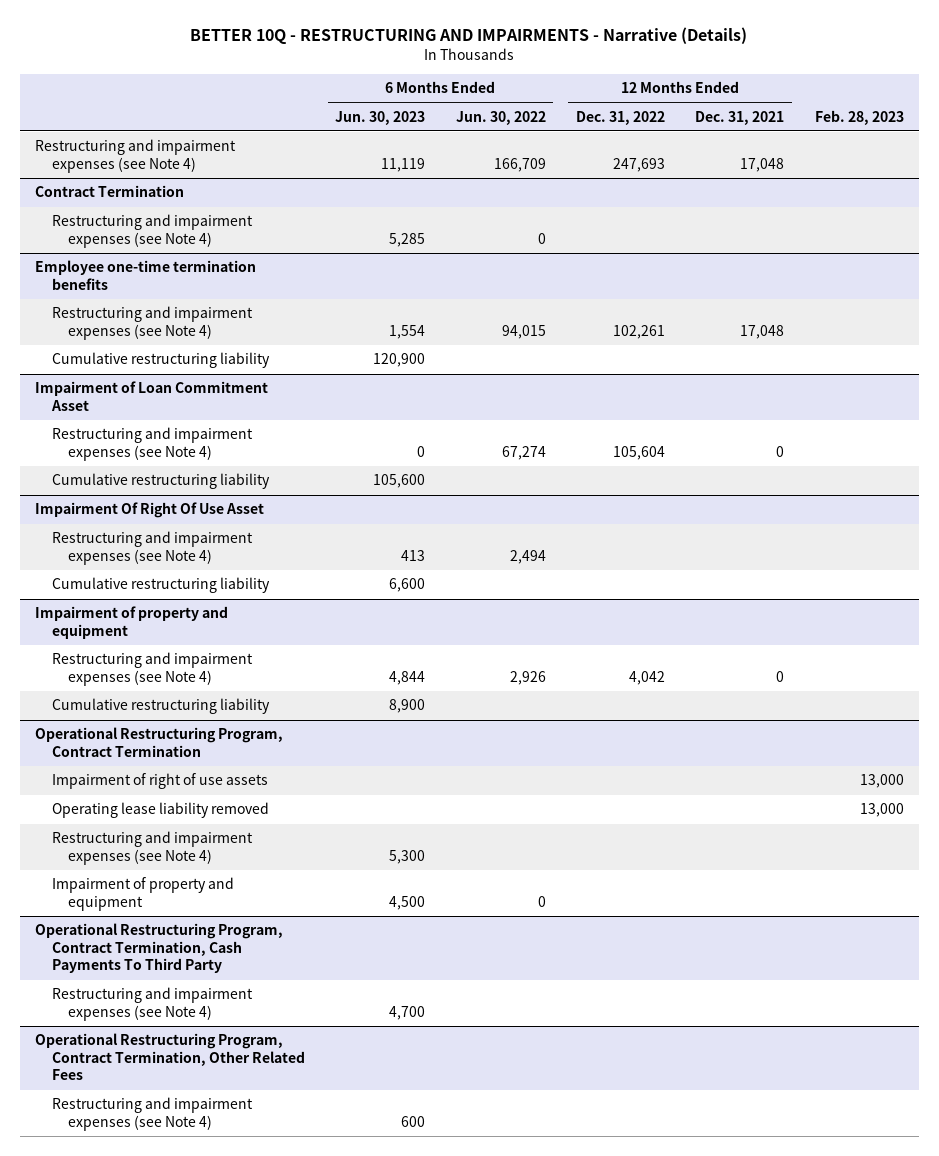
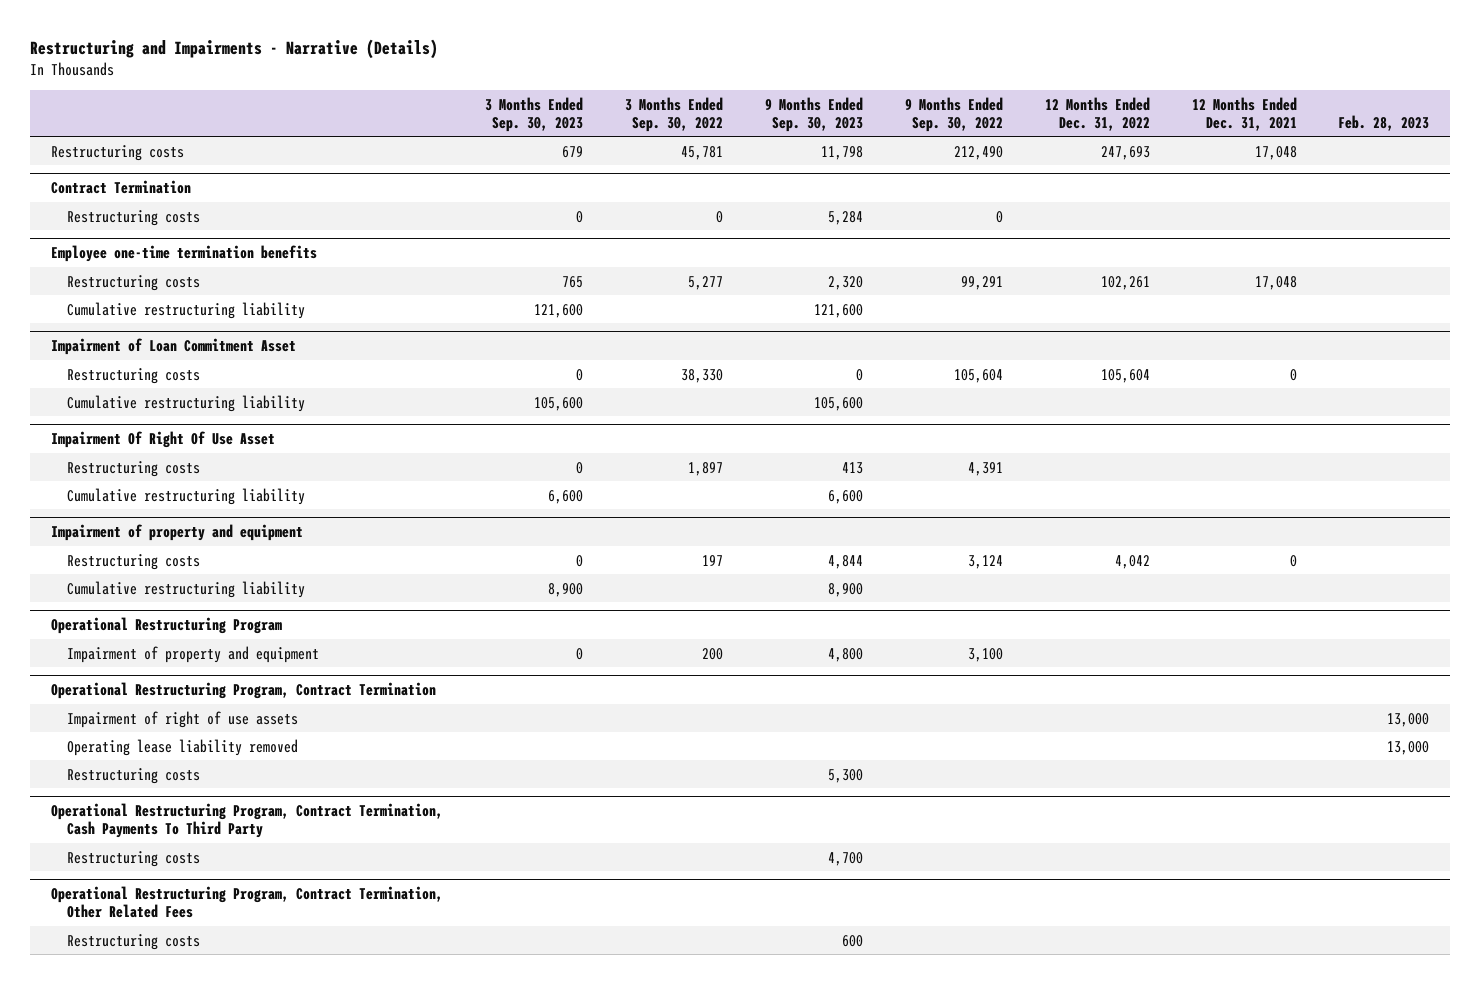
- BETTER 10Q - RESTRUCTURING AND IMPAIRMENTS - Narrative (Details)
+ Restructuring and Impairments - Narrative (Details)
- | 6 Months Ended Jun. 30, 2023 | 6 Months Ended Jun. 30, 2022 | 12 Months Ended Dec. 31, 2022 | 12 Months Ended Dec. 31, 2021 | Feb. 28, 2023
+ | 3 Months Ended Sep. 30, 2023 | 3 Months Ended Sep. 30, 2022 | 9 Months Ended Sep. 30, 2023 | 9 Months Ended Sep. 30, 2022 | 12 Months Ended Dec. 31, 2022 | 12 Months Ended Dec. 31, 2021 | Feb. 28, 2023
- Restructuring and impairment expenses (see Note 4) | 11,119 | 166,709 | 247,693 | 17,048 |
+ Restructuring costs | 679 | 45,781 | 11,798 | 212,490 | 247,693 | 17,048 |
@ Contract Termination
- Restructuring and impairment expenses (see Note 4) | 5,285 | 0 | | |
+ Restructuring costs | 0 | 0 | 5,284 | 0 | | |
@ Employee one-time termination benefits
- Restructuring and impairment expenses (see Note 4) | 1,554 | 94,015 | 102,261 | 17,048 |
+ Restructuring costs | 765 | 5,277 | 2,320 | 99,291 | 102,261 | 17,048 |
@ Impairment of Loan Commitment Asset
- Restructuring and impairment expenses (see Note 4) | 0 | 67,274 | 105,604 | 0 |
+ Restructuring costs | 0 | 38,330 | 0 | 105,604 | 105,604 | 0 |
@ Impairment Of Right Of Use Asset
- Restructuring and impairment expenses (see Note 4) | 413 | 2,494 | | |
+ Restructuring costs | 0 | 1,897 | 413 | 4,391 | | |
@ Impairment of property and equipment
- Restructuring and impairment expenses (see Note 4) | 4,844 | 2,926 | 4,042 | 0 |
+ Restructuring costs | 0 | 197 | 4,844 | 3,124 | 4,042 | 0 |
+ Operational Restructuring Program
+ Impairment of property and equipment | 0 | 200 | 4,800 | 3,100 | | |
@ Operational Restructuring Program, Contract Termination
- Restructuring and impairment expenses (see Note 4) | 5,300 | | | |
- Impairment of property and equipment | 4,500 | 0 | | |
+ Restructuring costs | | | 5,300 | | | |
@ Operational Restructuring Program, Contract Termination, Cash Payments To Third Party
- Restructuring and impairment expenses (see Note 4) | 4,700 | | | |
+ Restructuring costs | | | 4,700 | | | |
@ Operational Restructuring Program, Contract Termination, Other Related Fees
- Restructuring and impairment expenses (see Note 4) | 600 | | | |
+ Restructuring costs | | | 600 | | | |

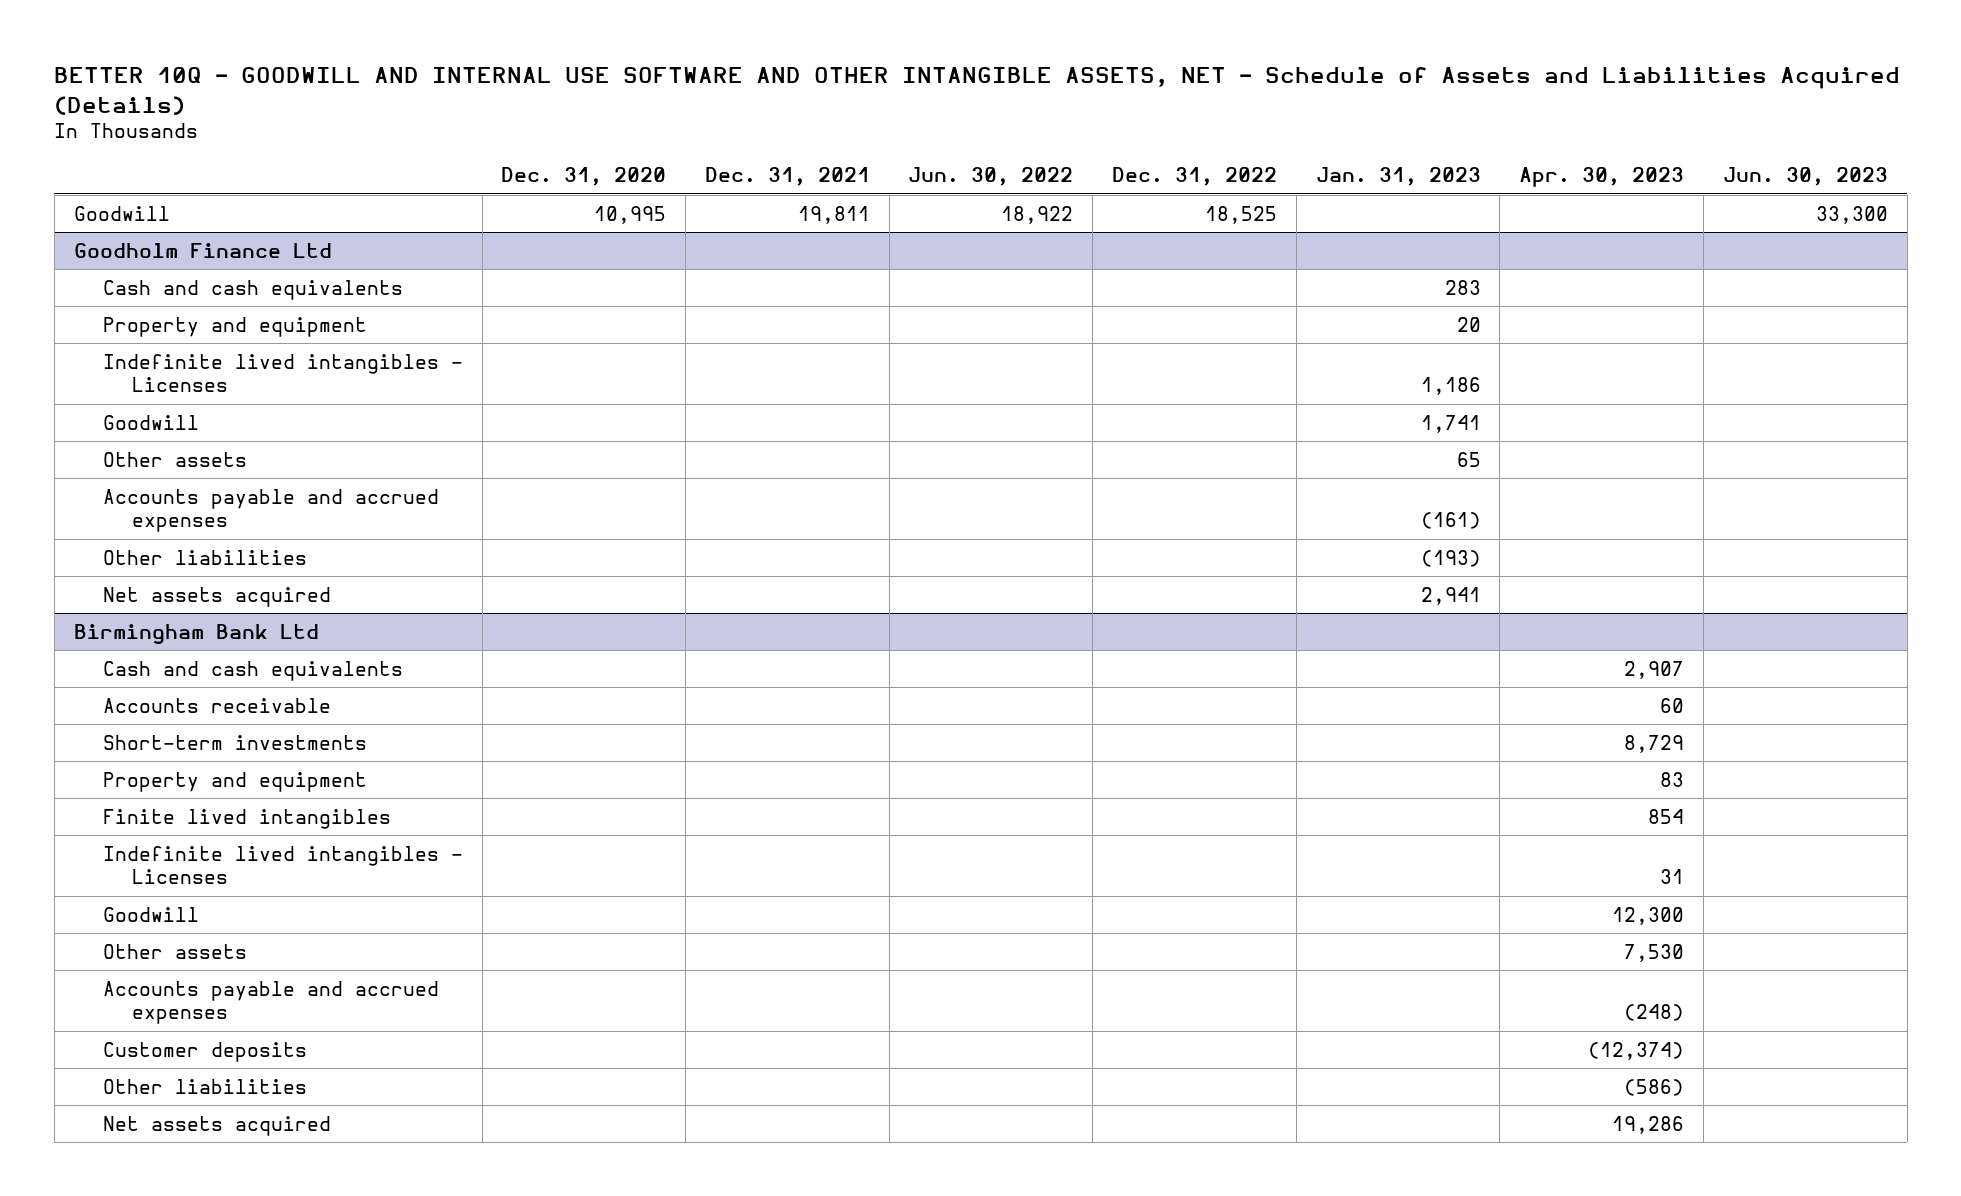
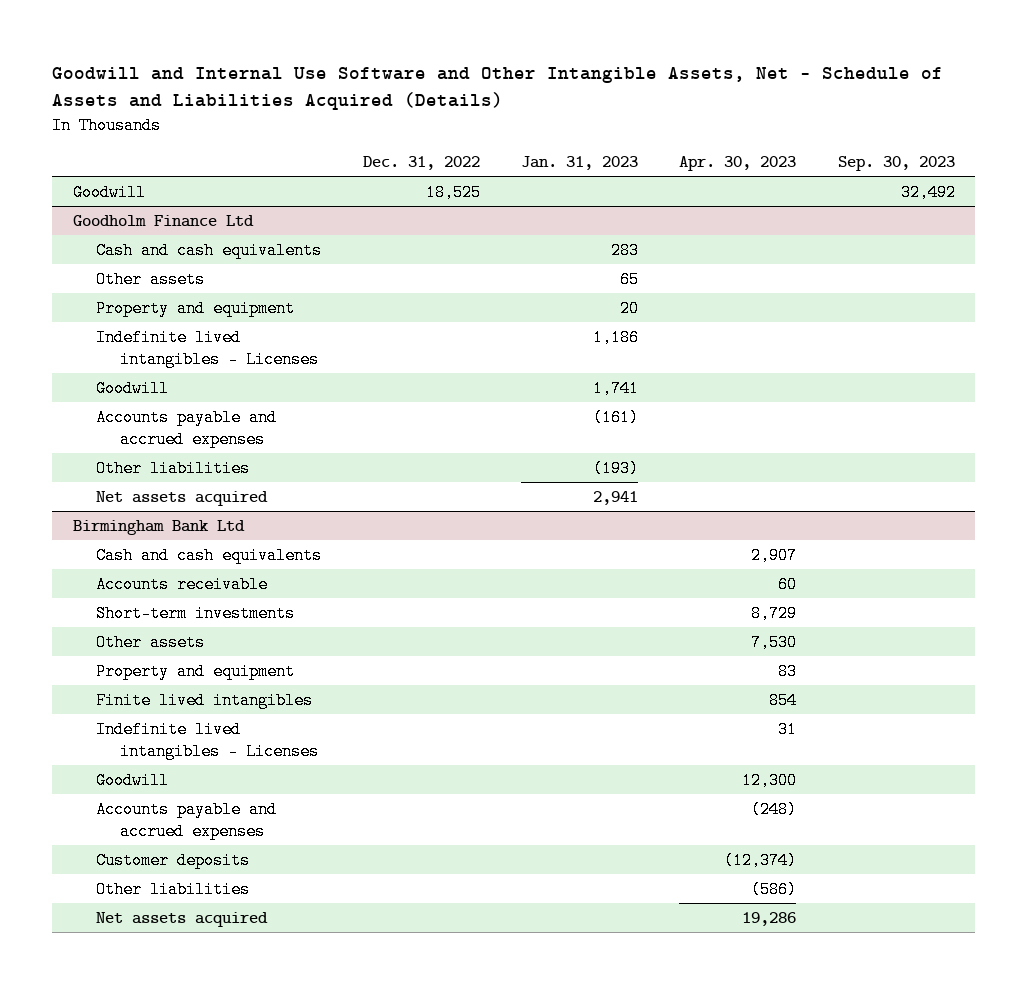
- BETTER 10Q - GOODWILL AND INTERNAL USE SOFTWARE AND OTHER INTANGIBLE ASSETS, NET - Schedule of Assets and Liabilities Acquired (Details)
+ Goodwill and Internal Use Software and Other Intangible Assets, Net - Schedule of Assets and Liabilities Acquired (Details)
- | Dec. 31, 2020 | Dec. 31, 2021 | Jun. 30, 2022 | Dec. 31, 2022 | Jan. 31, 2023 | Apr. 30, 2023 | Jun. 30, 2023
+ | Dec. 31, 2022 | Jan. 31, 2023 | Apr. 30, 2023 | Sep. 30, 2023
@ Goodholm Finance Ltd
moved up: Other assets | | 65 | |
@ Birmingham Bank Ltd
moved up: Other assets | | | 7,530 |

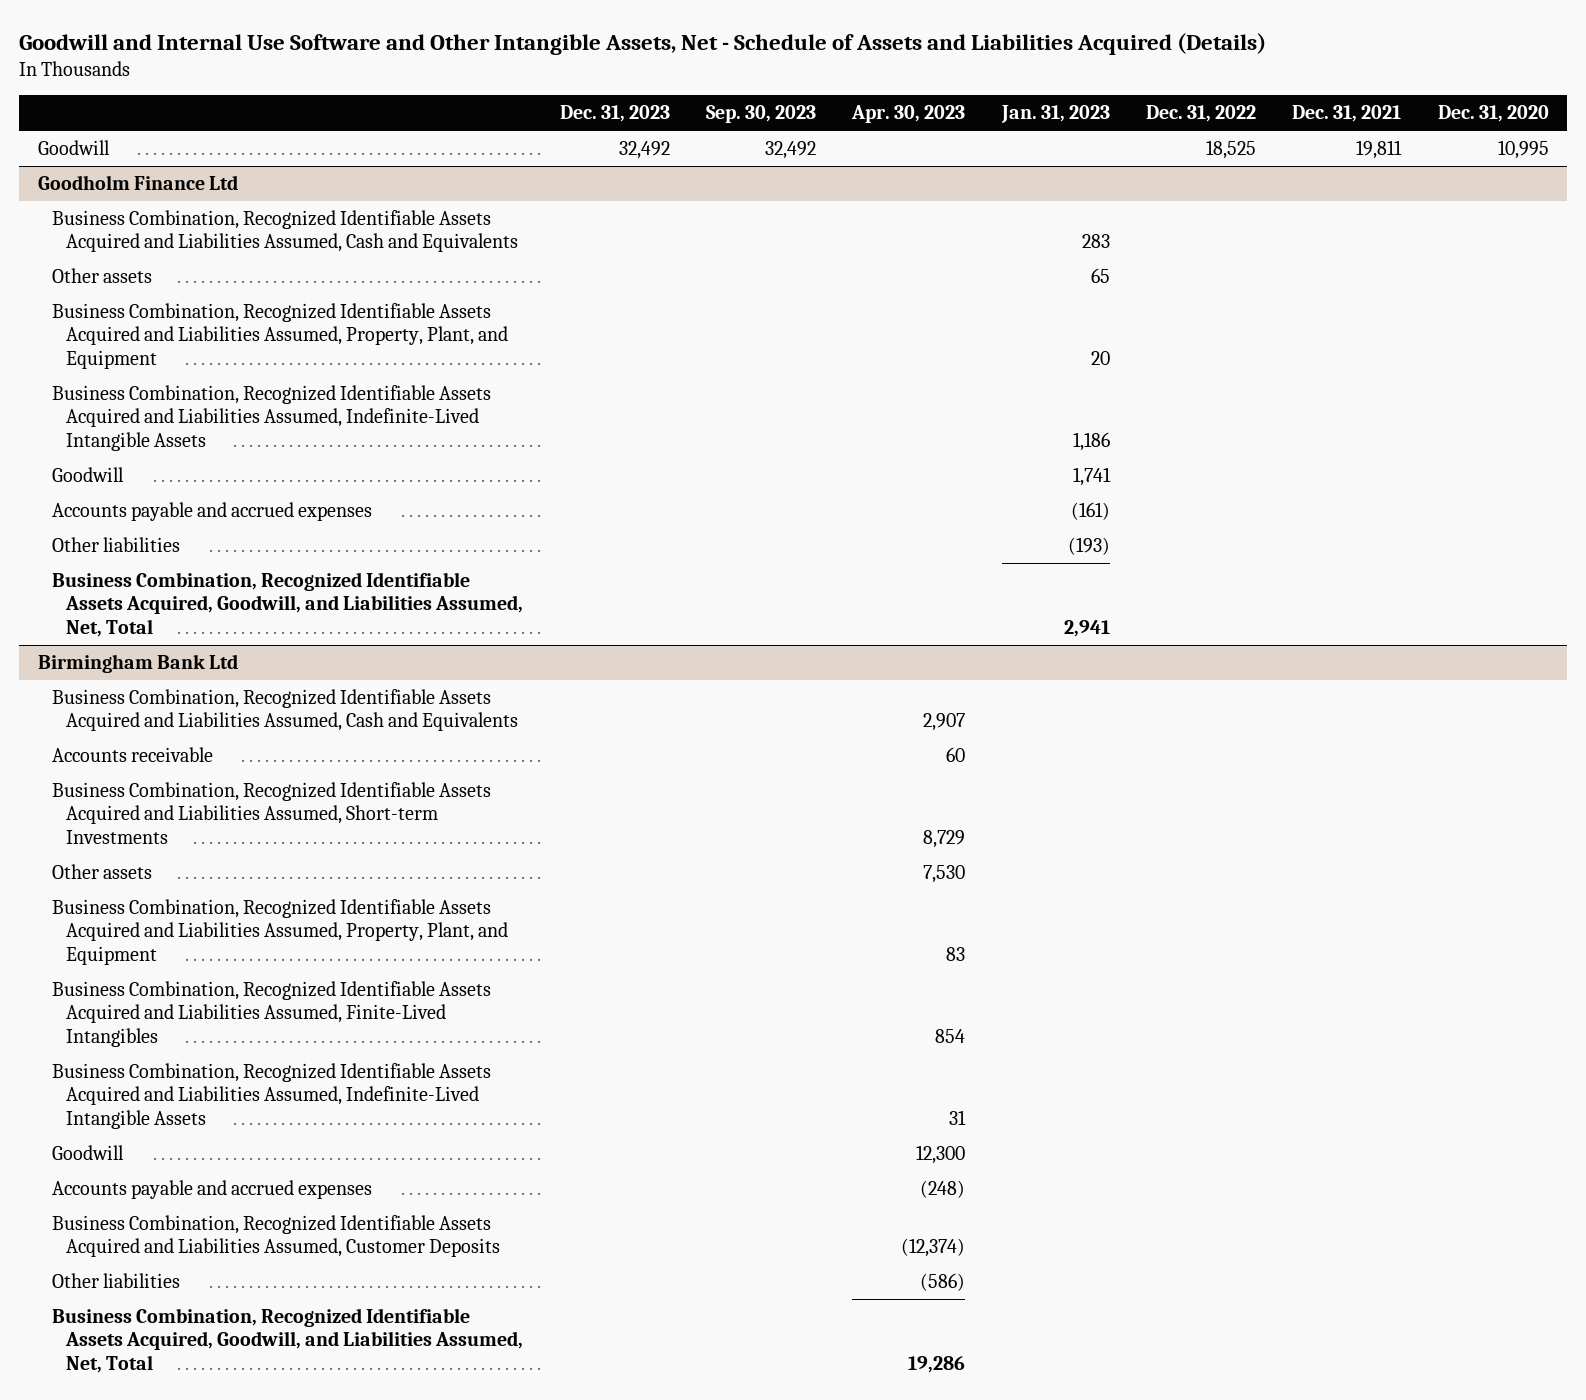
- | Dec. 31, 2022 | Jan. 31, 2023 | Apr. 30, 2023 | Sep. 30, 2023
+ | Dec. 31, 2023 | Sep. 30, 2023 | Apr. 30, 2023 | Jan. 31, 2023 | Dec. 31, 2022 | Dec. 31, 2021 | Dec. 31, 2020
@ Goodholm Finance Ltd
- Cash and cash equivalents | | 283 | |
+ Business Combination, Recognized Identifiable Assets Acquired and Liabilities Assumed, Cash and Equivalents | | | | 283 | | |
- Property and equipment | | 20 | |
- Indefinite lived intangibles - Licenses | | 1,186 | |
+ Business Combination, Recognized Identifiable Assets Acquired and Liabilities Assumed, Property, Plant, and Equipment | | | | 20 | | |
+ Business Combination, Recognized Identifiable Assets Acquired and Liabilities Assumed, Indefinite-Lived Intangible Assets | | | | 1,186 | | |
- Net assets acquired | | 2,941 | |
+ Business Combination, Recognized Identifiable Assets Acquired, Goodwill, and Liabilities Assumed, Net, Total | | | | 2,941 | | |
@ Birmingham Bank Ltd
- Cash and cash equivalents | | | 2,907 |
+ Business Combination, Recognized Identifiable Assets Acquired and Liabilities Assumed, Cash and Equivalents | | | 2,907 | | | |
- Short-term investments | | | 8,729 |
+ Business Combination, Recognized Identifiable Assets Acquired and Liabilities Assumed, Short-term Investments | | | 8,729 | | | |
- Property and equipment | | | 83 |
- Finite lived intangibles | | | 854 |
- Indefinite lived intangibles - Licenses | | | 31 |
+ Business Combination, Recognized Identifiable Assets Acquired and Liabilities Assumed, Property, Plant, and Equipment | | | 83 | | | |
+ Business Combination, Recognized Identifiable Assets Acquired and Liabilities Assumed, Finite-Lived Intangibles | | | 854 | | | |
+ Business Combination, Recognized Identifiable Assets Acquired and Liabilities Assumed, Indefinite-Lived Intangible Assets | | | 31 | | | |
- Customer deposits | | | (12,374) |
+ Business Combination, Recognized Identifiable Assets Acquired and Liabilities Assumed, Customer Deposits | | | (12,374) | | | |
- Net assets acquired | | | 19,286 |
+ Business Combination, Recognized Identifiable Assets Acquired, Goodwill, and Liabilities Assumed, Net, Total | | | 19,286 | | | |

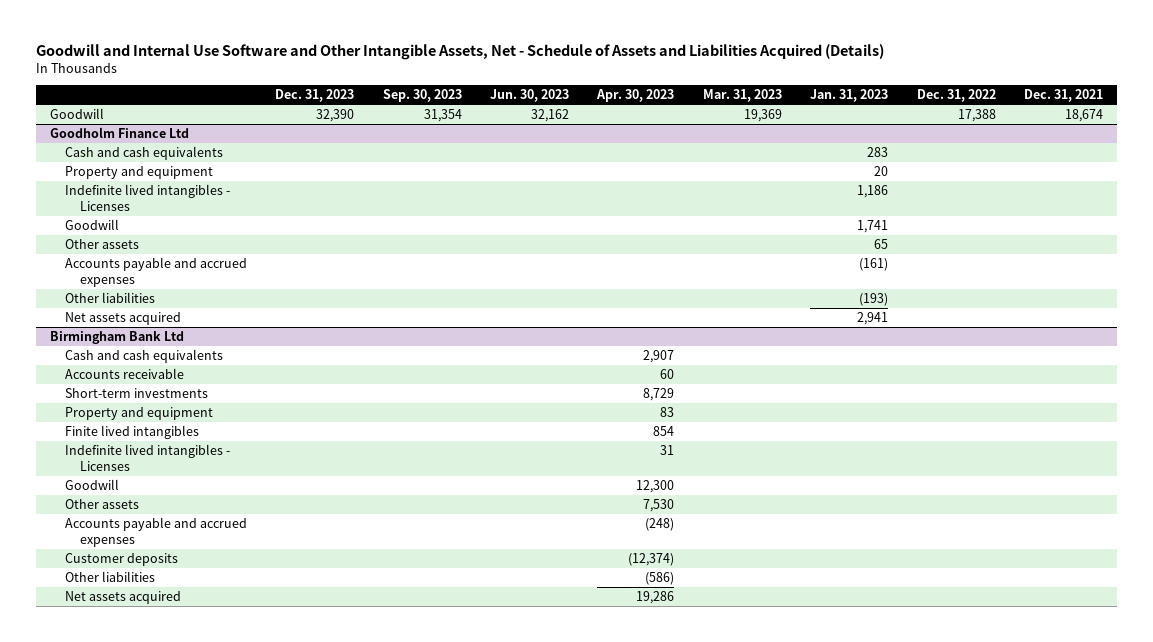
- | Dec. 31, 2023 | Sep. 30, 2023 | Apr. 30, 2023 | Jan. 31, 2023 | Dec. 31, 2022 | Dec. 31, 2021 | Dec. 31, 2020
+ | Dec. 31, 2023 | Sep. 30, 2023 | Jun. 30, 2023 | Apr. 30, 2023 | Mar. 31, 2023 | Jan. 31, 2023 | Dec. 31, 2022 | Dec. 31, 2021
- Goodwill | 32,492 | 32,492 | | | 18,525 | 19,811 | 10,995
+ Goodwill | 32,390 | 31,354 | 32,162 | | 19,369 | | 17,388 | 18,674
@ Goodholm Finance Ltd
- Business Combination, Recognized Identifiable Assets Acquired and Liabilities Assumed, Cash and Equivalents | | | | 283 | | |
- Business Combination, Recognized Identifiable Assets Acquired and Liabilities Assumed, Property, Plant, and Equipment | | | | 20 | | |
- Business Combination, Recognized Identifiable Assets Acquired and Liabilities Assumed, Indefinite-Lived Intangible Assets | | | | 1,186 | | |
+ Cash and cash equivalents | | | | | | 283 | |
+ Property and equipment | | | | | | 20 | |
+ Indefinite lived intangibles - Licenses | | | | | | 1,186 | |
moved down: Other assets | | | | | | 65 | |
- Business Combination, Recognized Identifiable Assets Acquired, Goodwill, and Liabilities Assumed, Net, Total | | | | 2,941 | | |
+ Net assets acquired | | | | | | 2,941 | |
@ Birmingham Bank Ltd
- Business Combination, Recognized Identifiable Assets Acquired and Liabilities Assumed, Cash and Equivalents | | | 2,907 | | | |
+ Cash and cash equivalents | | | | 2,907 | | | |
- Business Combination, Recognized Identifiable Assets Acquired and Liabilities Assumed, Short-term Investments | | | 8,729 | | | |
- Business Combination, Recognized Identifiable Assets Acquired and Liabilities Assumed, Property, Plant, and Equipment | | | 83 | | | |
- Business Combination, Recognized Identifiable Assets Acquired and Liabilities Assumed, Finite-Lived Intangibles | | | 854 | | | |
- Business Combination, Recognized Identifiable Assets Acquired and Liabilities Assumed, Indefinite-Lived Intangible Assets | | | 31 | | | |
+ Short-term investments | | | | 8,729 | | | |
+ Property and equipment | | | | 83 | | | |
+ Finite lived intangibles | | | | 854 | | | |
+ Indefinite lived intangibles - Licenses | | | | 31 | | | |
moved down: Other assets | | | | 7,530 | | | |
- Business Combination, Recognized Identifiable Assets Acquired and Liabilities Assumed, Customer Deposits | | | (12,374) | | | |
+ Customer deposits | | | | (12,374) | | | |
- Business Combination, Recognized Identifiable Assets Acquired, Goodwill, and Liabilities Assumed, Net, Total | | | 19,286 | | | |
+ Net assets acquired | | | | 19,286 | | | |

